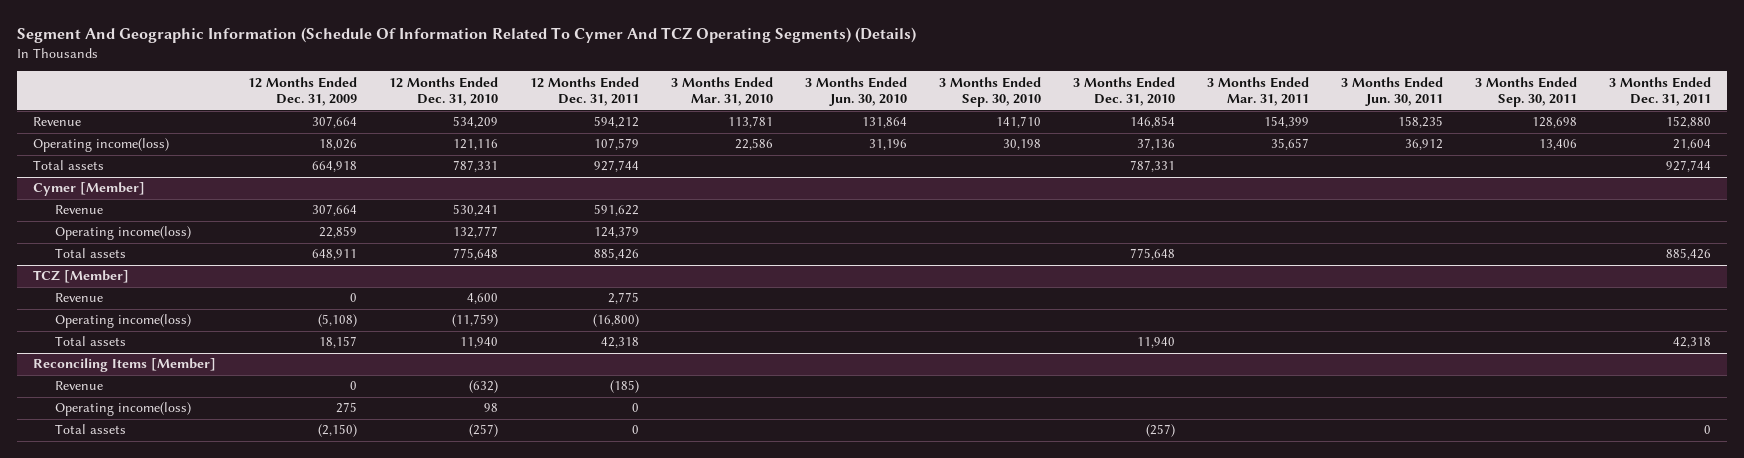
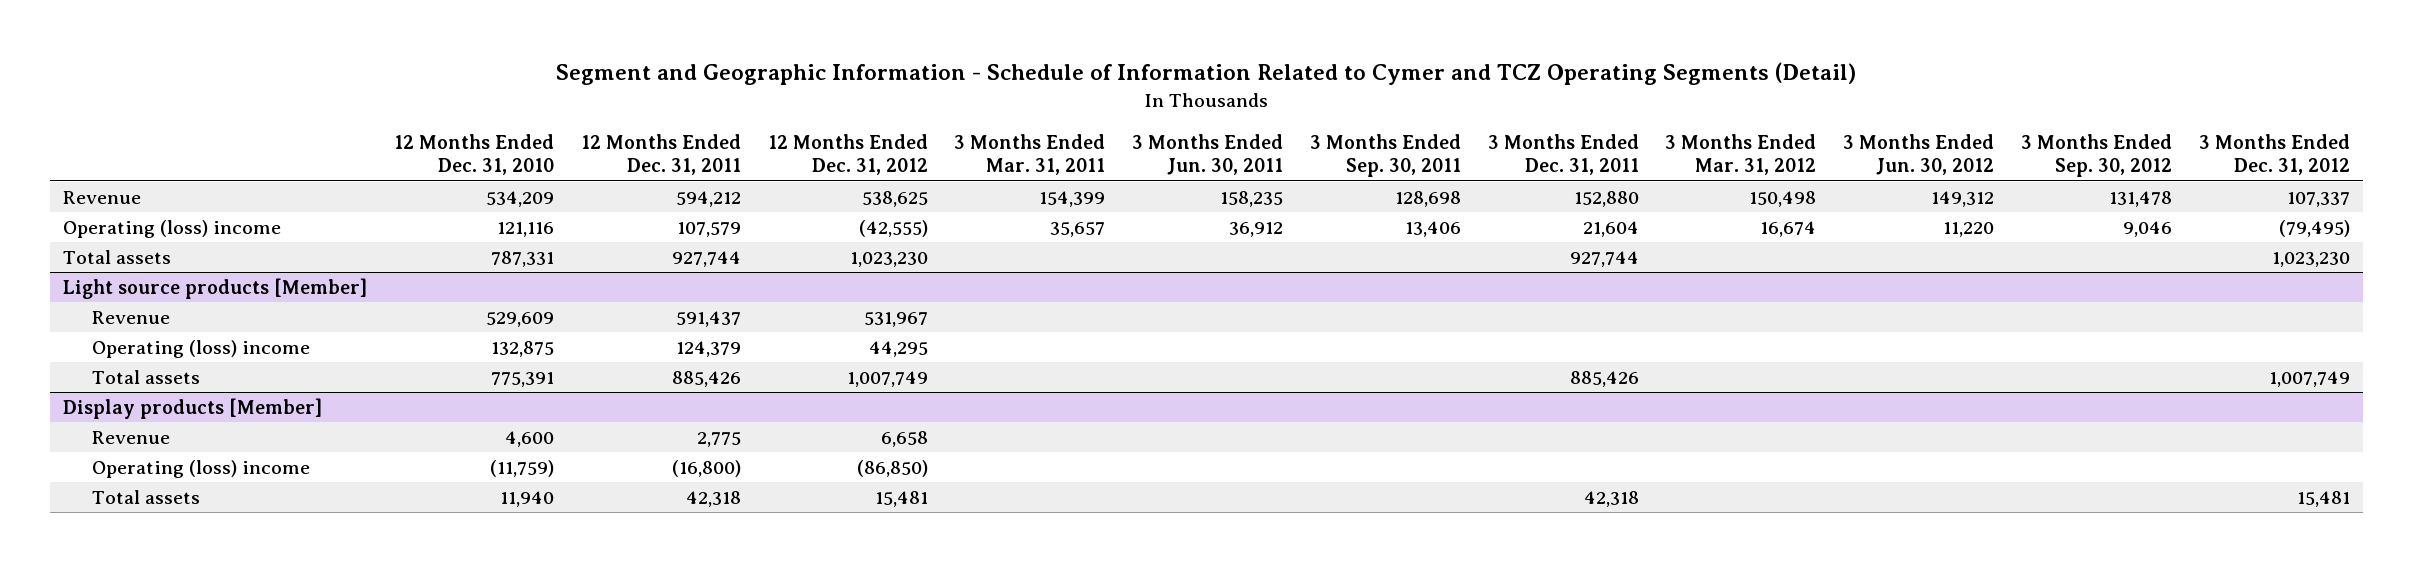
- Segment And Geographic Information (Schedule Of Information Related To Cymer And TCZ Operating Segments) (Details)
+ Segment and Geographic Information - Schedule of Information Related to Cymer and TCZ Operating Segments (Detail)
- | 12 Months Ended Dec. 31, 2009 | 12 Months Ended Dec. 31, 2010 | 12 Months Ended Dec. 31, 2011 | 3 Months Ended Mar. 31, 2010 | 3 Months Ended Jun. 30, 2010 | 3 Months Ended Sep. 30, 2010 | 3 Months Ended Dec. 31, 2010 | 3 Months Ended Mar. 31, 2011 | 3 Months Ended Jun. 30, 2011 | 3 Months Ended Sep. 30, 2011 | 3 Months Ended Dec. 31, 2011
+ | 12 Months Ended Dec. 31, 2010 | 12 Months Ended Dec. 31, 2011 | 12 Months Ended Dec. 31, 2012 | 3 Months Ended Mar. 31, 2011 | 3 Months Ended Jun. 30, 2011 | 3 Months Ended Sep. 30, 2011 | 3 Months Ended Dec. 31, 2011 | 3 Months Ended Mar. 31, 2012 | 3 Months Ended Jun. 30, 2012 | 3 Months Ended Sep. 30, 2012 | 3 Months Ended Dec. 31, 2012
- Operating income(loss) | 18,026 | 121,116 | 107,579 | 22,586 | 31,196 | 30,198 | 37,136 | 35,657 | 36,912 | 13,406 | 21,604
+ Operating (loss) income | 121,116 | 107,579 | (42,555) | 35,657 | 36,912 | 13,406 | 21,604 | 16,674 | 11,220 | 9,046 | (79,495)
- Cymer [Member]
- Revenue | 307,664 | 530,241 | 591,622 | | | | | | | |
- Operating income(loss) | 22,859 | 132,777 | 124,379 | | | | | | | |
- Total assets | 648,911 | 775,648 | 885,426 | | | | 775,648 | | | | 885,426
- TCZ [Member]
+ Light source products [Member]
+ Revenue | 529,609 | 591,437 | 531,967 | | | | | | | |
+ Operating (loss) income | 132,875 | 124,379 | 44,295 | | | | | | | |
+ Total assets | 775,391 | 885,426 | 1,007,749 | | | | 885,426 | | | | 1,007,749
+ Display products [Member]
- Operating income(loss) | (5,108) | (11,759) | (16,800) | | | | | | | |
+ Operating (loss) income | (11,759) | (16,800) | (86,850) | | | | | | | |
- Reconciling Items [Member]
- Revenue | 0 | (632) | (185) | | | | | | | |
- Operating income(loss) | 275 | 98 | 0 | | | | | | | |
- Total assets | (2,150) | (257) | 0 | | | | (257) | | | | 0

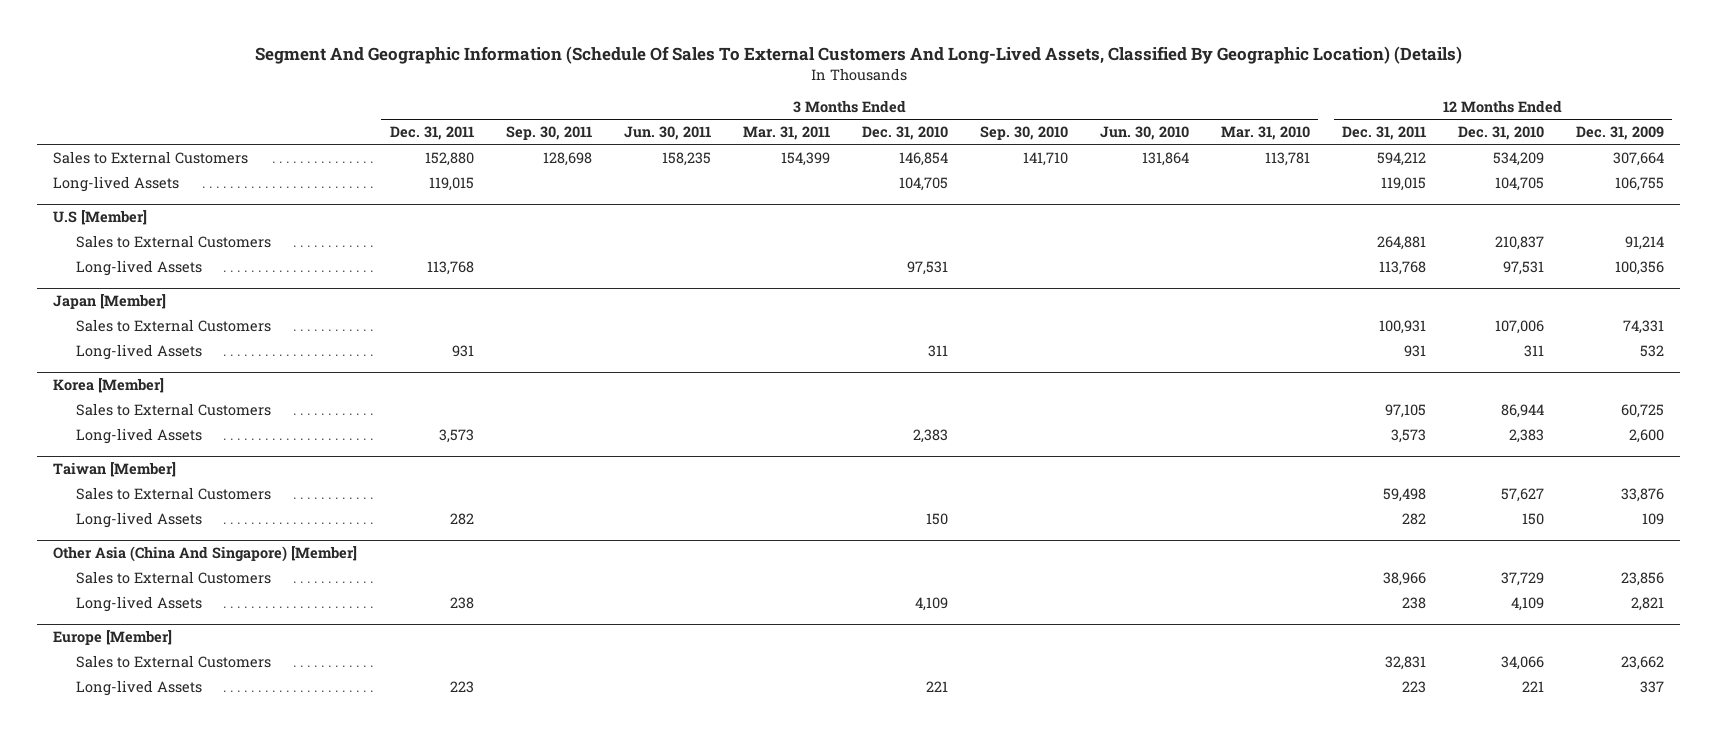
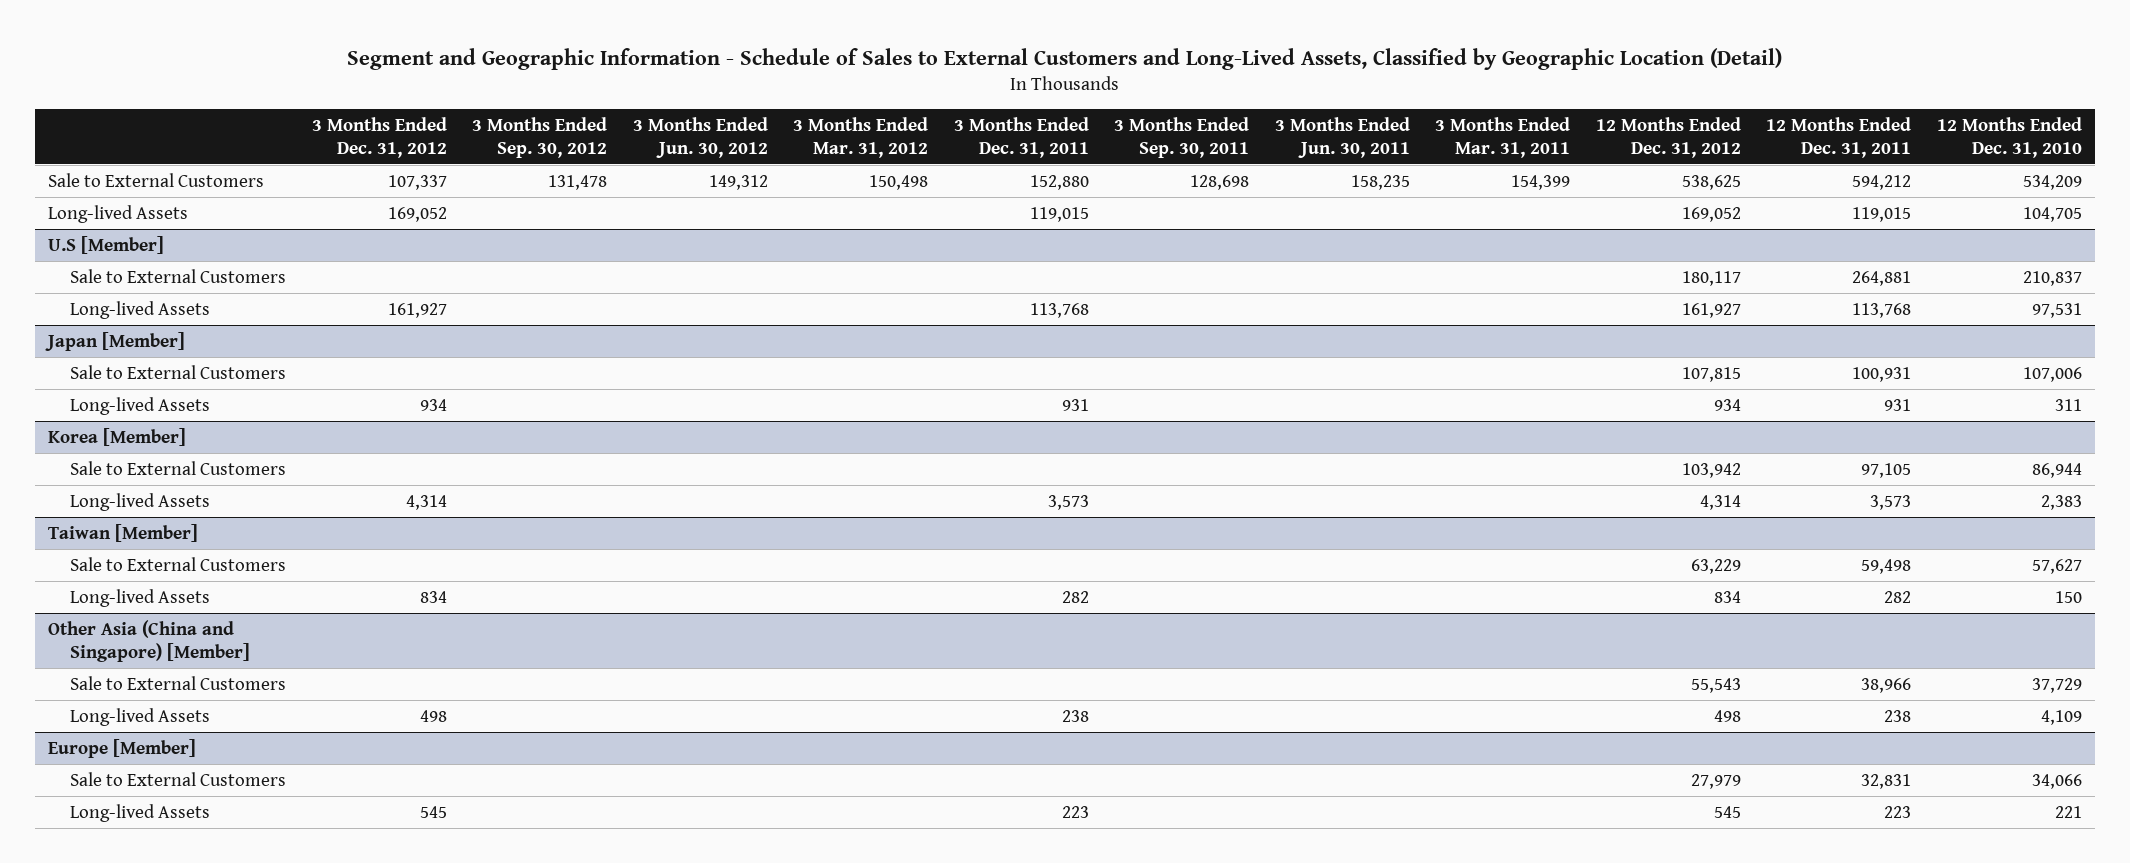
- Segment And Geographic Information (Schedule Of Sales To External Customers And Long-Lived Assets, Classified By Geographic Location) (Details)
+ Segment and Geographic Information - Schedule of Sales to External Customers and Long-Lived Assets, Classified by Geographic Location (Detail)
- | 3 Months Ended Dec. 31, 2011 | 3 Months Ended Sep. 30, 2011 | 3 Months Ended Jun. 30, 2011 | 3 Months Ended Mar. 31, 2011 | 3 Months Ended Dec. 31, 2010 | 3 Months Ended Sep. 30, 2010 | 3 Months Ended Jun. 30, 2010 | 3 Months Ended Mar. 31, 2010 | 12 Months Ended Dec. 31, 2011 | 12 Months Ended Dec. 31, 2010 | 12 Months Ended Dec. 31, 2009
+ | 3 Months Ended Dec. 31, 2012 | 3 Months Ended Sep. 30, 2012 | 3 Months Ended Jun. 30, 2012 | 3 Months Ended Mar. 31, 2012 | 3 Months Ended Dec. 31, 2011 | 3 Months Ended Sep. 30, 2011 | 3 Months Ended Jun. 30, 2011 | 3 Months Ended Mar. 31, 2011 | 12 Months Ended Dec. 31, 2012 | 12 Months Ended Dec. 31, 2011 | 12 Months Ended Dec. 31, 2010
- Sales to External Customers | 152,880 | 128,698 | 158,235 | 154,399 | 146,854 | 141,710 | 131,864 | 113,781 | 594,212 | 534,209 | 307,664
+ Sale to External Customers | 107,337 | 131,478 | 149,312 | 150,498 | 152,880 | 128,698 | 158,235 | 154,399 | 538,625 | 594,212 | 534,209
@ U.S [Member]
- Sales to External Customers | | | | | | | | | 264,881 | 210,837 | 91,214
+ Sale to External Customers | | | | | | | | | 180,117 | 264,881 | 210,837
@ Japan [Member]
- Sales to External Customers | | | | | | | | | 100,931 | 107,006 | 74,331
+ Sale to External Customers | | | | | | | | | 107,815 | 100,931 | 107,006
@ Korea [Member]
- Sales to External Customers | | | | | | | | | 97,105 | 86,944 | 60,725
+ Sale to External Customers | | | | | | | | | 103,942 | 97,105 | 86,944
@ Taiwan [Member]
- Sales to External Customers | | | | | | | | | 59,498 | 57,627 | 33,876
+ Sale to External Customers | | | | | | | | | 63,229 | 59,498 | 57,627
- Other Asia (China And Singapore) [Member]
- Sales to External Customers | | | | | | | | | 38,966 | 37,729 | 23,856
+ Other Asia (China and Singapore) [Member]
+ Sale to External Customers | | | | | | | | | 55,543 | 38,966 | 37,729
@ Europe [Member]
- Sales to External Customers | | | | | | | | | 32,831 | 34,066 | 23,662
+ Sale to External Customers | | | | | | | | | 27,979 | 32,831 | 34,066

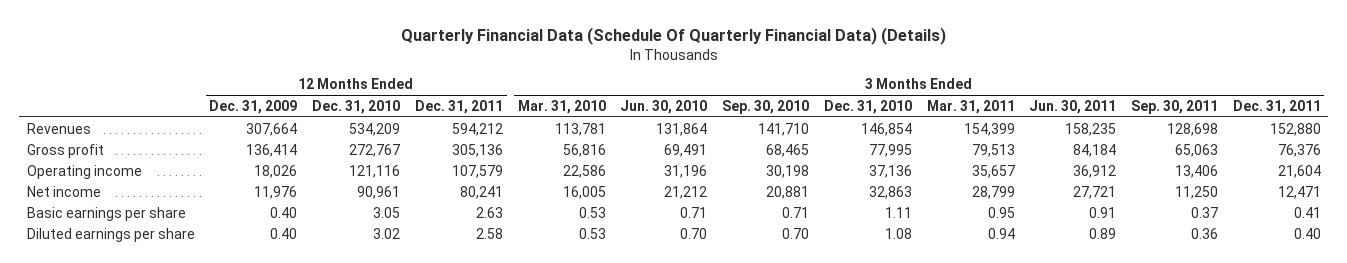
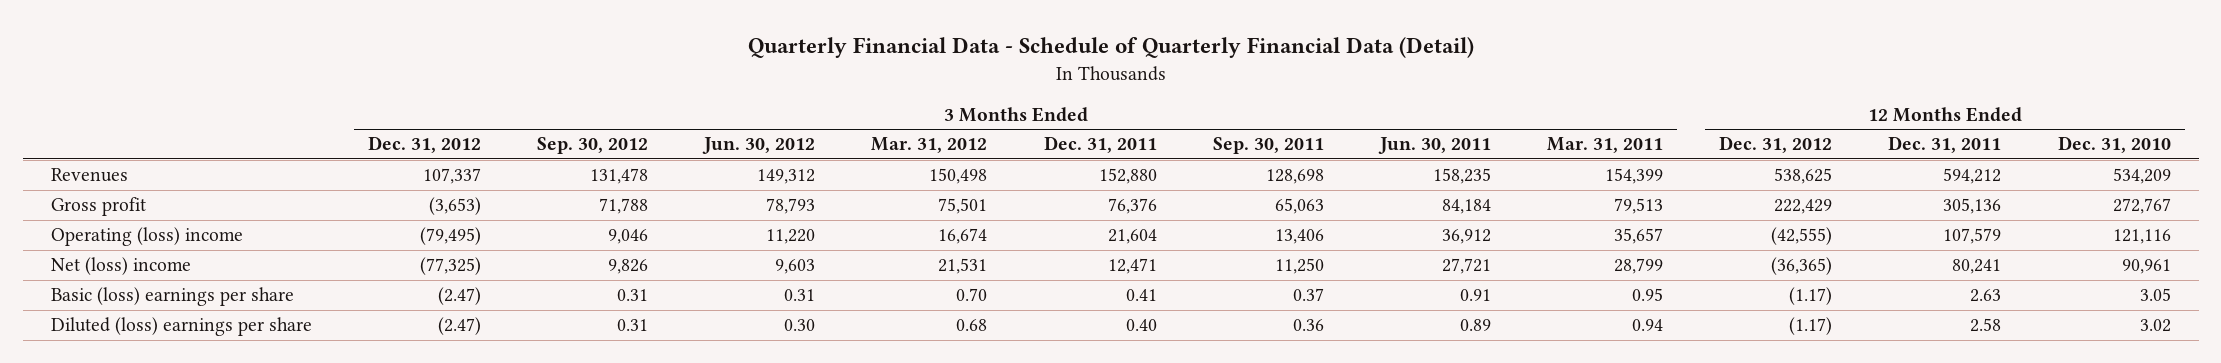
- Quarterly Financial Data (Schedule Of Quarterly Financial Data) (Details)
+ Quarterly Financial Data - Schedule of Quarterly Financial Data (Detail)
- | 12 Months Ended Dec. 31, 2009 | 12 Months Ended Dec. 31, 2010 | 12 Months Ended Dec. 31, 2011 | 3 Months Ended Mar. 31, 2010 | 3 Months Ended Jun. 30, 2010 | 3 Months Ended Sep. 30, 2010 | 3 Months Ended Dec. 31, 2010 | 3 Months Ended Mar. 31, 2011 | 3 Months Ended Jun. 30, 2011 | 3 Months Ended Sep. 30, 2011 | 3 Months Ended Dec. 31, 2011
+ | 3 Months Ended Dec. 31, 2012 | 3 Months Ended Sep. 30, 2012 | 3 Months Ended Jun. 30, 2012 | 3 Months Ended Mar. 31, 2012 | 3 Months Ended Dec. 31, 2011 | 3 Months Ended Sep. 30, 2011 | 3 Months Ended Jun. 30, 2011 | 3 Months Ended Mar. 31, 2011 | 12 Months Ended Dec. 31, 2012 | 12 Months Ended Dec. 31, 2011 | 12 Months Ended Dec. 31, 2010
- Operating income | 18,026 | 121,116 | 107,579 | 22,586 | 31,196 | 30,198 | 37,136 | 35,657 | 36,912 | 13,406 | 21,604
- Net income | 11,976 | 90,961 | 80,241 | 16,005 | 21,212 | 20,881 | 32,863 | 28,799 | 27,721 | 11,250 | 12,471
- Basic earnings per share | 0.40 | 3.05 | 2.63 | 0.53 | 0.71 | 0.71 | 1.11 | 0.95 | 0.91 | 0.37 | 0.41
- Diluted earnings per share | 0.40 | 3.02 | 2.58 | 0.53 | 0.70 | 0.70 | 1.08 | 0.94 | 0.89 | 0.36 | 0.40
+ Operating (loss) income | (79,495) | 9,046 | 11,220 | 16,674 | 21,604 | 13,406 | 36,912 | 35,657 | (42,555) | 107,579 | 121,116
+ Net (loss) income | (77,325) | 9,826 | 9,603 | 21,531 | 12,471 | 11,250 | 27,721 | 28,799 | (36,365) | 80,241 | 90,961
+ Basic (loss) earnings per share | (2.47) | 0.31 | 0.31 | 0.70 | 0.41 | 0.37 | 0.91 | 0.95 | (1.17) | 2.63 | 3.05
+ Diluted (loss) earnings per share | (2.47) | 0.31 | 0.30 | 0.68 | 0.40 | 0.36 | 0.89 | 0.94 | (1.17) | 2.58 | 3.02

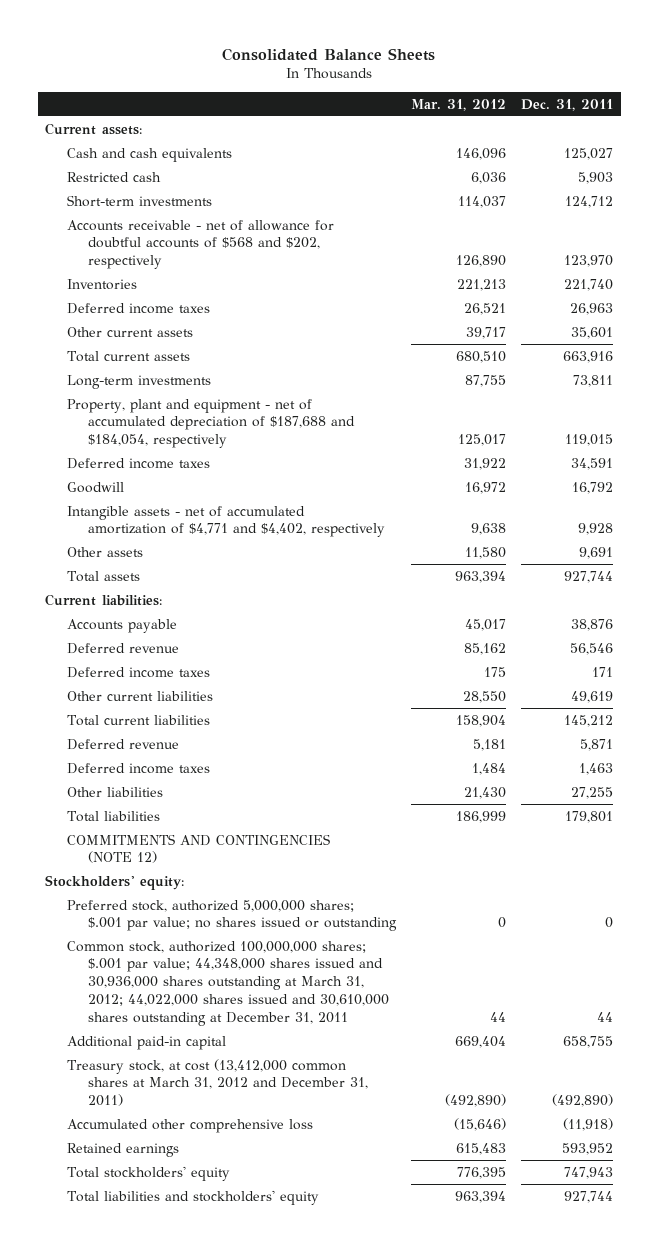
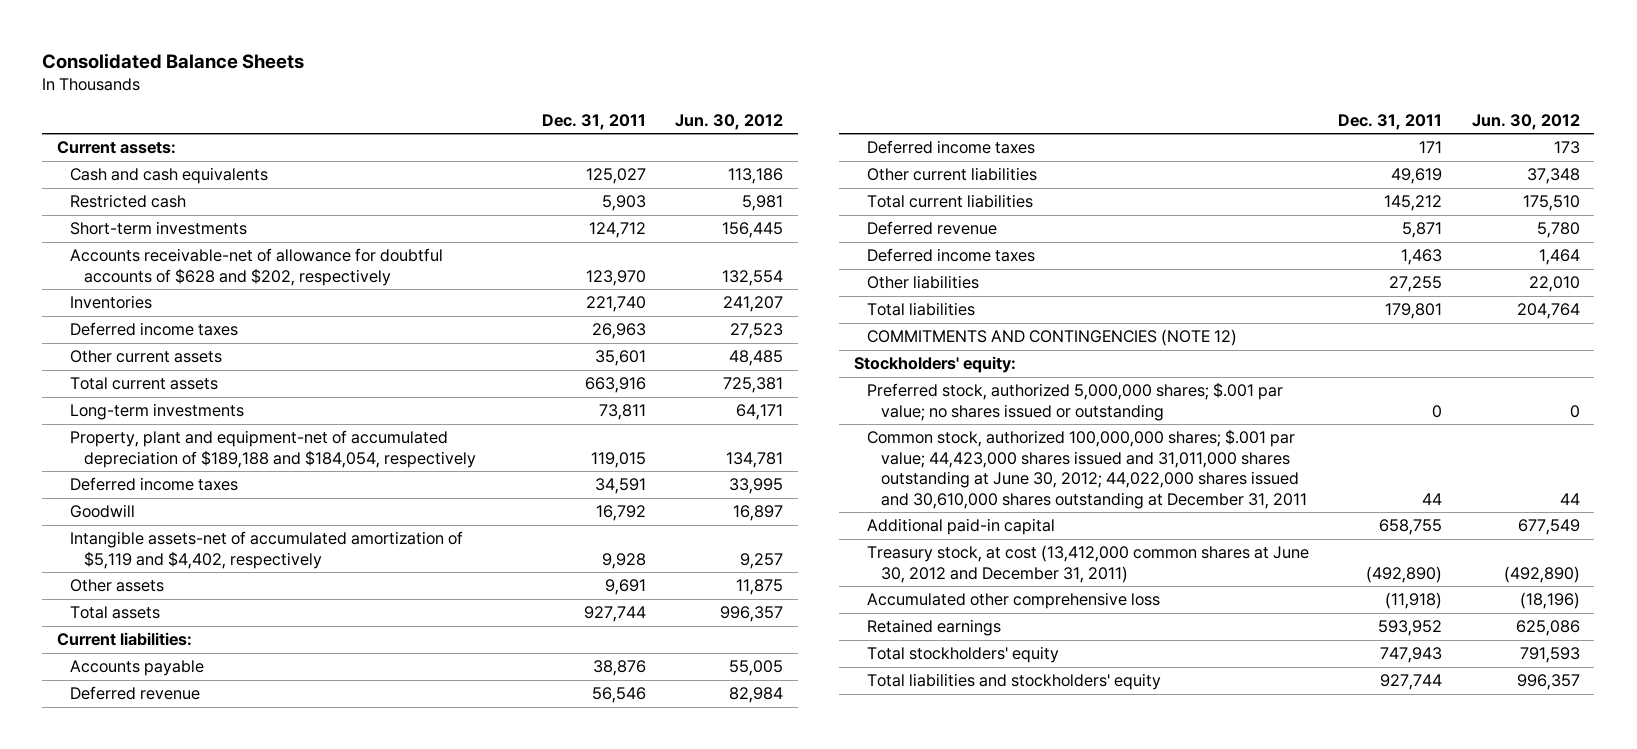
- | Mar. 31, 2012 | Dec. 31, 2011
+ | Dec. 31, 2011 | Jun. 30, 2012
- Accounts receivable - net of allowance for doubtful accounts of $568 and $202, respectively | 126,890 | 123,970
+ Accounts receivable-net of allowance for doubtful accounts of $628 and $202, respectively | 123,970 | 132,554
- Property, plant and equipment - net of accumulated depreciation of $187,688 and $184,054, respectively | 125,017 | 119,015
+ Property, plant and equipment-net of accumulated depreciation of $189,188 and $184,054, respectively | 119,015 | 134,781
- Intangible assets - net of accumulated amortization of $4,771 and $4,402, respectively | 9,638 | 9,928
+ Intangible assets-net of accumulated amortization of $5,119 and $4,402, respectively | 9,928 | 9,257
- Common stock, authorized 100,000,000 shares; $.001 par value; 44,348,000 shares issued and 30,936,000 shares outstanding at March 31, 2012; 44,022,000 shares issued and 30,610,000 shares outstanding at December 31, 2011 | 44 | 44
+ Common stock, authorized 100,000,000 shares; $.001 par value; 44,423,000 shares issued and 31,011,000 shares outstanding at June 30, 2012; 44,022,000 shares issued and 30,610,000 shares outstanding at December 31, 2011 | 44 | 44
- Treasury stock, at cost (13,412,000 common shares at March 31, 2012 and December 31, 2011) | (492,890) | (492,890)
+ Treasury stock, at cost (13,412,000 common shares at June 30, 2012 and December 31, 2011) | (492,890) | (492,890)

